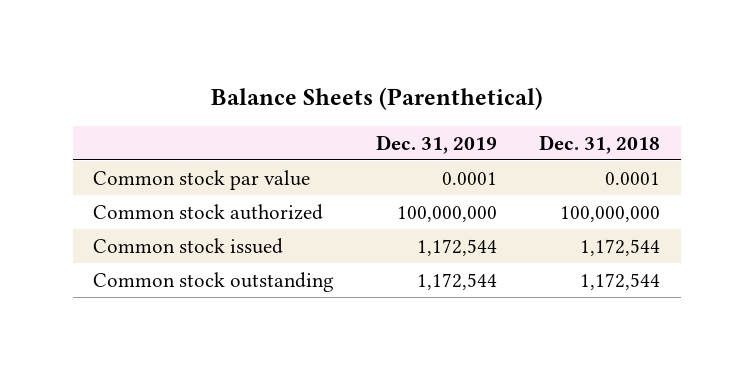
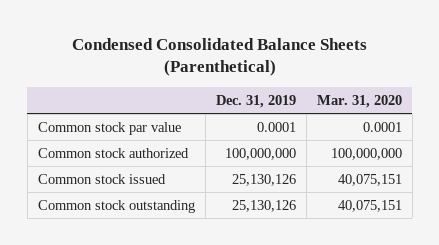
- Balance Sheets (Parenthetical)
+ Condensed Consolidated Balance Sheets (Parenthetical)
- | Dec. 31, 2019 | Dec. 31, 2018
+ | Dec. 31, 2019 | Mar. 31, 2020
- Common stock issued | 1,172,544 | 1,172,544
- Common stock outstanding | 1,172,544 | 1,172,544
+ Common stock issued | 25,130,126 | 40,075,151
+ Common stock outstanding | 25,130,126 | 40,075,151

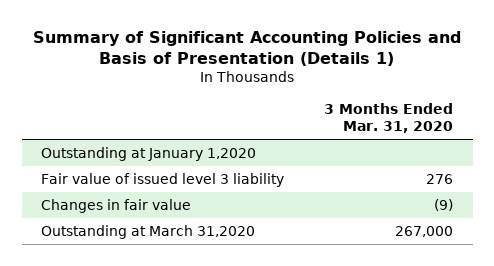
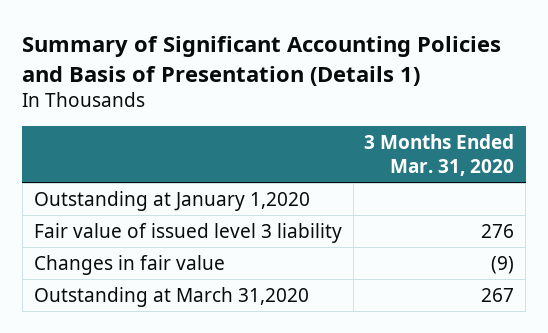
- Outstanding at March 31,2020 | 267,000
+ Outstanding at March 31,2020 | 267

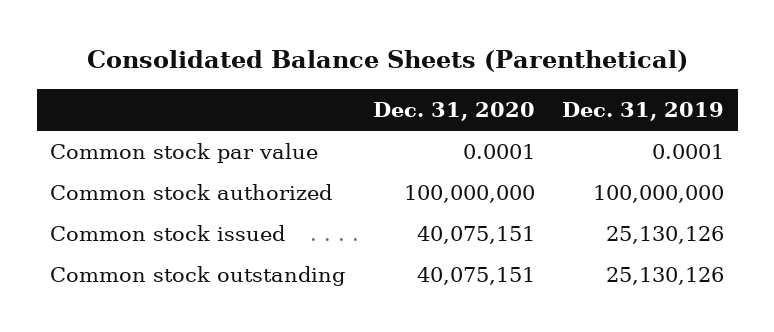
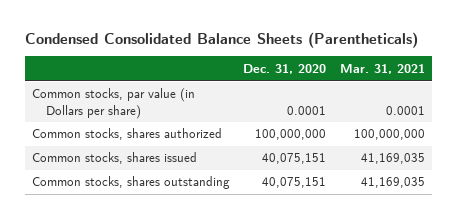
- Consolidated Balance Sheets (Parenthetical)
+ Condensed Consolidated Balance Sheets (Parentheticals)
- | Dec. 31, 2020 | Dec. 31, 2019
+ | Dec. 31, 2020 | Mar. 31, 2021
- Common stock par value | 0.0001 | 0.0001
- Common stock authorized | 100,000,000 | 100,000,000
- Common stock issued | 40,075,151 | 25,130,126
- Common stock outstanding | 40,075,151 | 25,130,126
+ Common stocks, par value (in Dollars per share) | 0.0001 | 0.0001
+ Common stocks, shares authorized | 100,000,000 | 100,000,000
+ Common stocks, shares issued | 40,075,151 | 41,169,035
+ Common stocks, shares outstanding | 40,075,151 | 41,169,035

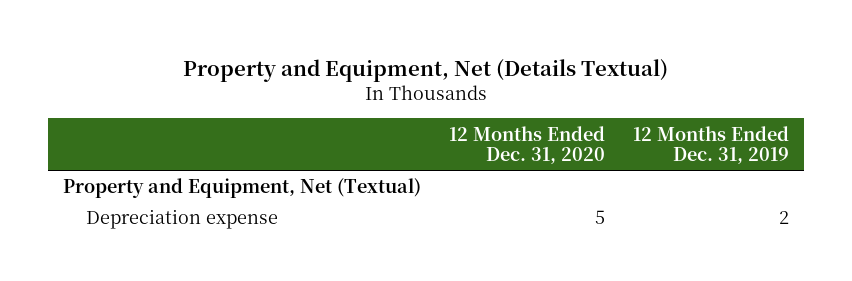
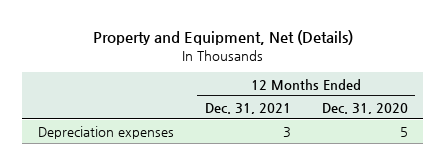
- Property and Equipment, Net (Details Textual)
+ Property and Equipment, Net (Details)
- | 12 Months Ended Dec. 31, 2020 | 12 Months Ended Dec. 31, 2019
+ | 12 Months Ended Dec. 31, 2021 | 12 Months Ended Dec. 31, 2020
- Property and Equipment, Net (Textual)
- Depreciation expense | 5 | 2
+ Depreciation expenses | 3 | 5

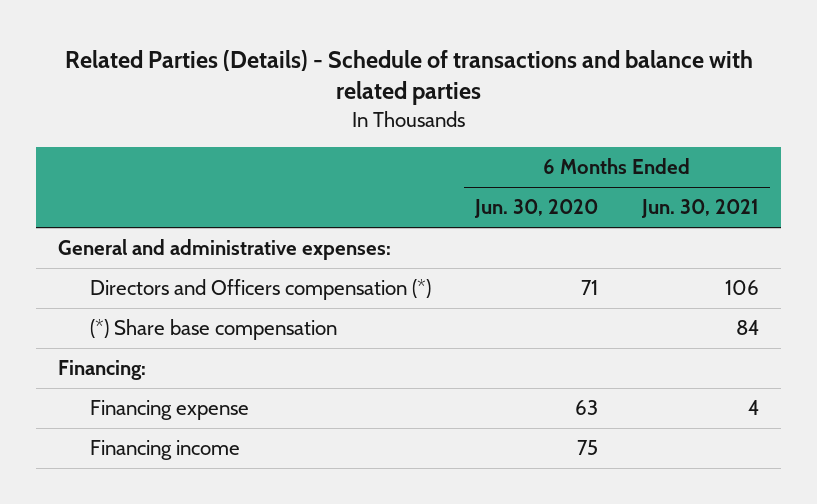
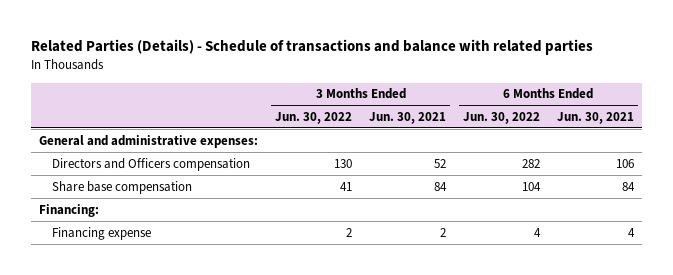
- | 6 Months Ended Jun. 30, 2020 | 6 Months Ended Jun. 30, 2021
+ | 3 Months Ended Jun. 30, 2022 | 3 Months Ended Jun. 30, 2021 | 6 Months Ended Jun. 30, 2022 | 6 Months Ended Jun. 30, 2021
- Directors and Officers compensation (*) | 71 | 106
- (*) Share base compensation | | 84
+ Directors and Officers compensation | 130 | 52 | 282 | 106
+ Share base compensation | 41 | 84 | 104 | 84
- Financing income | 75 |

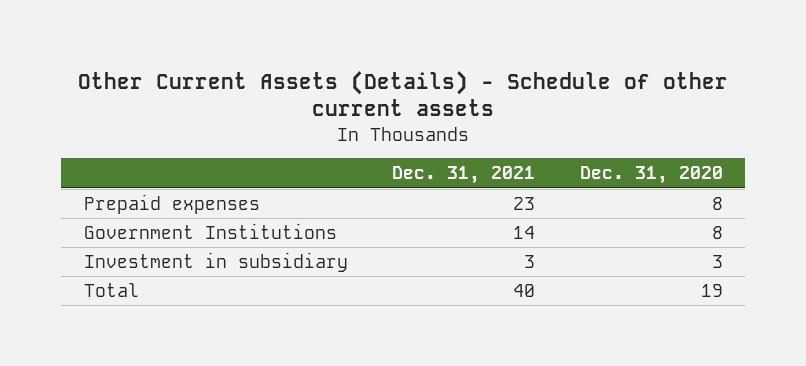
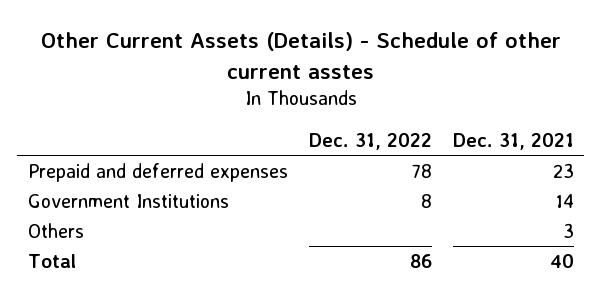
- Other Current Assets (Details) - Schedule of other current assets
+ Other Current Assets (Details) - Schedule of other current asstes
- | Dec. 31, 2021 | Dec. 31, 2020
+ | Dec. 31, 2022 | Dec. 31, 2021
- Prepaid expenses | 23 | 8
+ Prepaid and deferred expenses | 78 | 23
- Investment in subsidiary | 3 | 3
+ Others | | 3

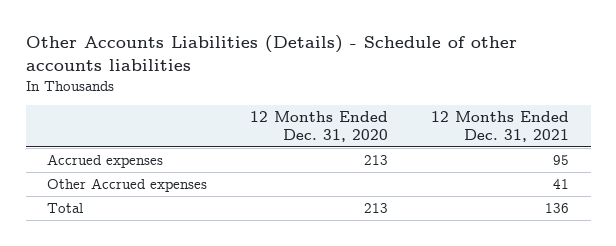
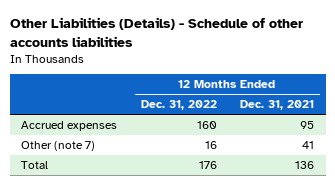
- Other Accounts Liabilities (Details) - Schedule of other accounts liabilities
+ Other Liabilities (Details) - Schedule of other accounts liabilities
- | 12 Months Ended Dec. 31, 2020 | 12 Months Ended Dec. 31, 2021
+ | 12 Months Ended Dec. 31, 2022 | 12 Months Ended Dec. 31, 2021
- Other Accrued expenses | | 41
+ Other (note 7) | 16 | 41

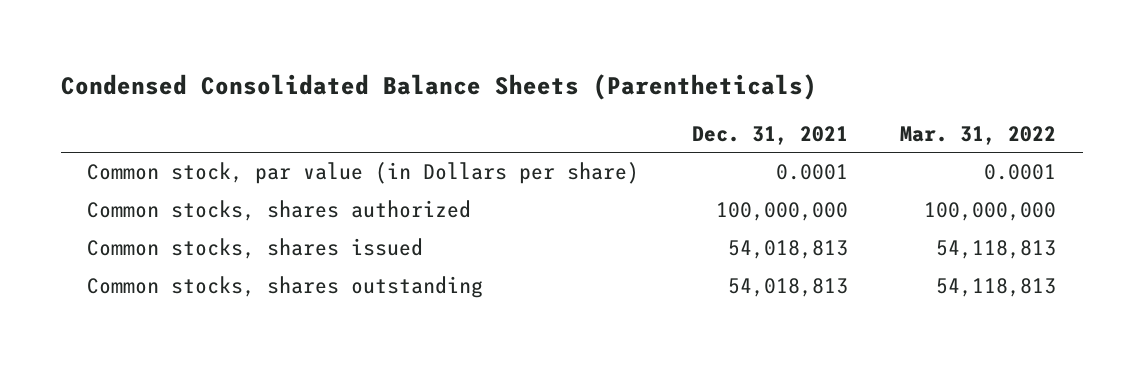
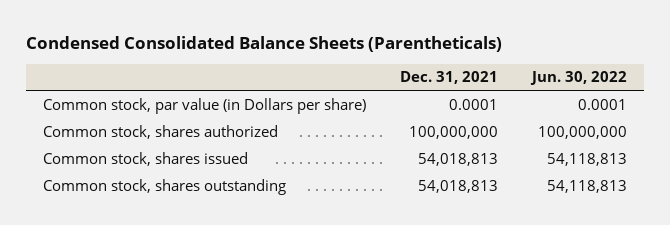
- | Dec. 31, 2021 | Mar. 31, 2022
+ | Dec. 31, 2021 | Jun. 30, 2022
- Common stocks, shares authorized | 100,000,000 | 100,000,000
- Common stocks, shares issued | 54,018,813 | 54,118,813
- Common stocks, shares outstanding | 54,018,813 | 54,118,813
+ Common stock, shares authorized | 100,000,000 | 100,000,000
+ Common stock, shares issued | 54,018,813 | 54,118,813
+ Common stock, shares outstanding | 54,018,813 | 54,118,813

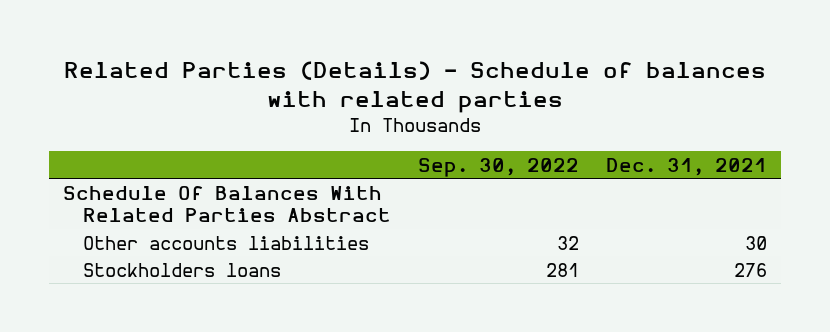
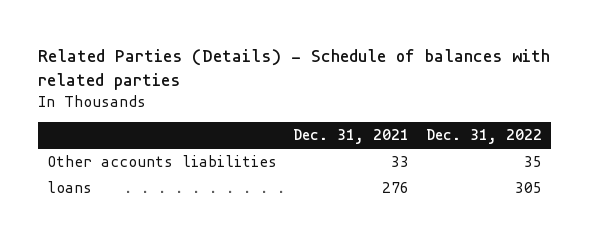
- | Sep. 30, 2022 | Dec. 31, 2021
+ | Dec. 31, 2021 | Dec. 31, 2022
- Schedule Of Balances With Related Parties Abstract
- Other accounts liabilities | 32 | 30
- Stockholders loans | 281 | 276
+ Other accounts liabilities | 33 | 35
+ loans | 276 | 305

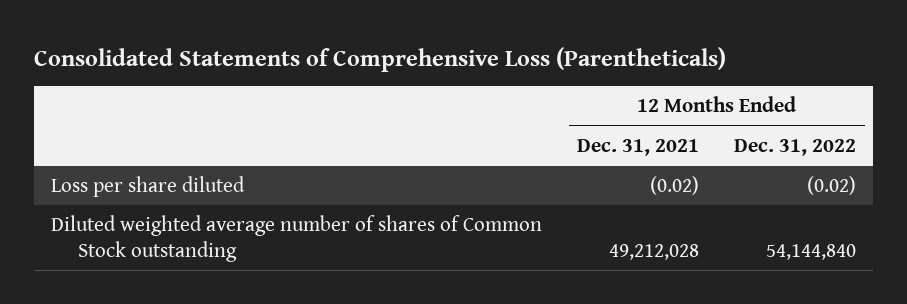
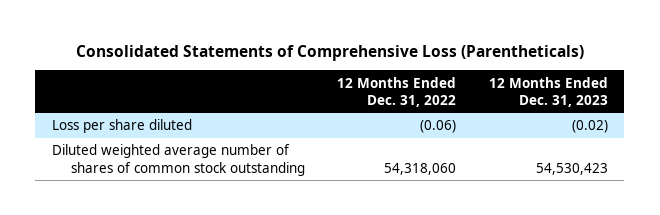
- | 12 Months Ended Dec. 31, 2021 | 12 Months Ended Dec. 31, 2022
+ | 12 Months Ended Dec. 31, 2022 | 12 Months Ended Dec. 31, 2023
- Loss per share diluted | (0.02) | (0.02)
- Diluted weighted average number of shares of Common Stock outstanding | 49,212,028 | 54,144,840
+ Loss per share diluted | (0.06) | (0.02)
+ Diluted weighted average number of shares of common stock outstanding | 54,318,060 | 54,530,423

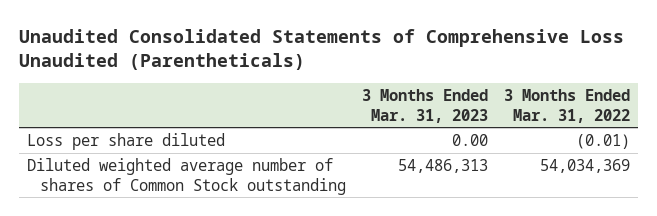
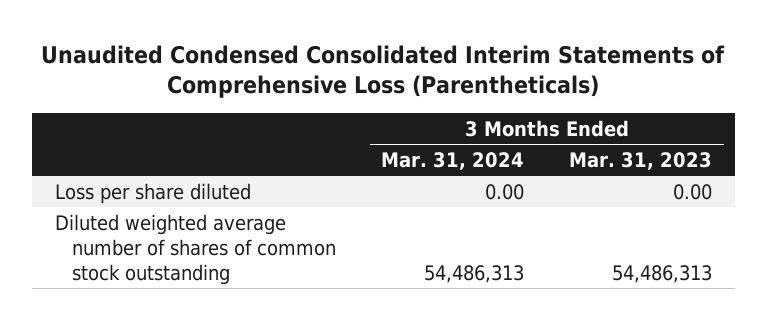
- Unaudited Consolidated Statements of Comprehensive Loss Unaudited (Parentheticals)
+ Unaudited Condensed Consolidated Interim Statements of Comprehensive Loss (Parentheticals)
- | 3 Months Ended Mar. 31, 2023 | 3 Months Ended Mar. 31, 2022
+ | 3 Months Ended Mar. 31, 2024 | 3 Months Ended Mar. 31, 2023
- Diluted weighted average number of shares of Common Stock outstanding | 54,486,313 | 54,034,369
+ Diluted weighted average number of shares of common stock outstanding | 54,486,313 | 54,486,313

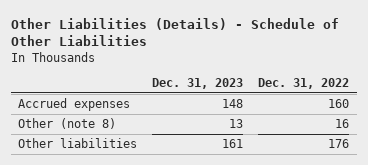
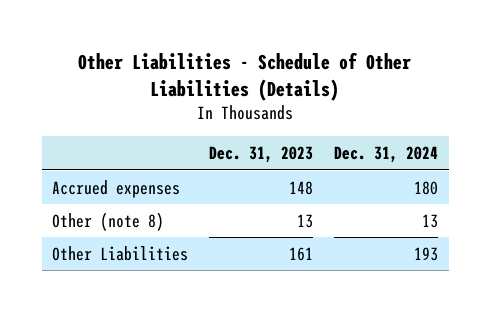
- Other Liabilities (Details) - Schedule of Other Liabilities
+ Other Liabilities - Schedule of Other Liabilities (Details)
- | Dec. 31, 2023 | Dec. 31, 2022
+ | Dec. 31, 2023 | Dec. 31, 2024
- Other liabilities | 161 | 176
+ Other Liabilities | 161 | 193

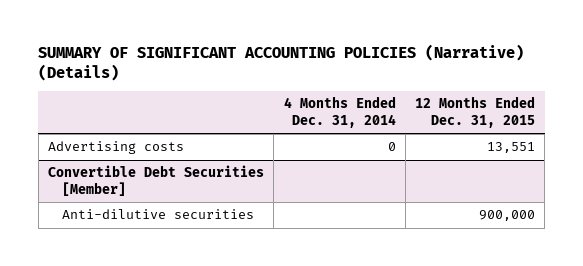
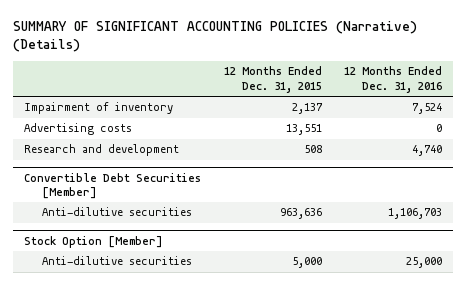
- | 4 Months Ended Dec. 31, 2014 | 12 Months Ended Dec. 31, 2015
+ | 12 Months Ended Dec. 31, 2015 | 12 Months Ended Dec. 31, 2016
+ Impairment of inventory | 2,137 | 7,524
+ Research and development | 508 | 4,740
@ Convertible Debt Securities [Member]
- Anti-dilutive securities | | 900,000
+ Anti-dilutive securities | 963,636 | 1,106,703
+ Stock Option [Member]
+ Anti-dilutive securities | 5,000 | 25,000

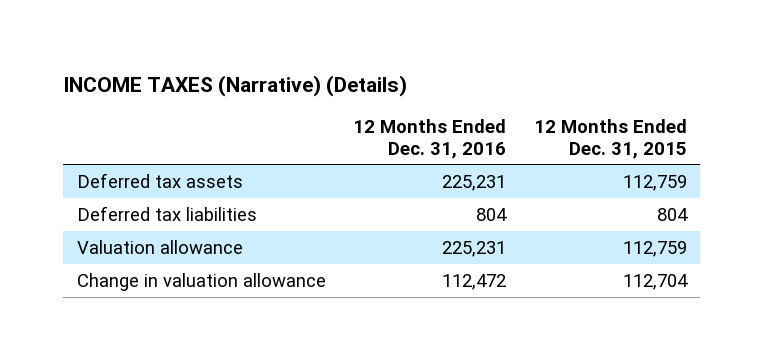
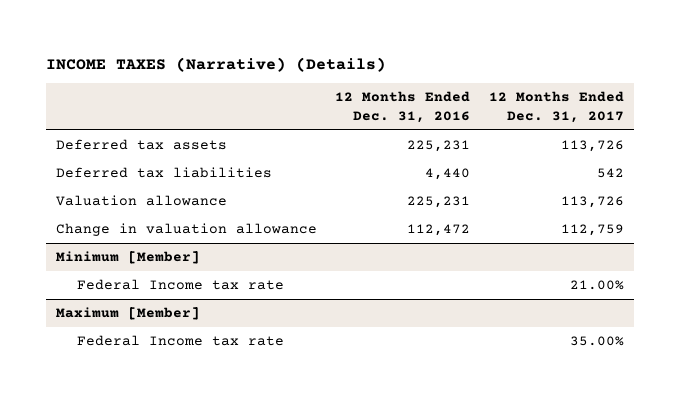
- | 12 Months Ended Dec. 31, 2016 | 12 Months Ended Dec. 31, 2015
+ | 12 Months Ended Dec. 31, 2016 | 12 Months Ended Dec. 31, 2017
- Deferred tax liabilities | 804 | 804
+ Deferred tax liabilities | 4,440 | 542
+ Minimum [Member]
+ Federal Income tax rate | | 21.00%
+ Maximum [Member]
+ Federal Income tax rate | | 35.00%

